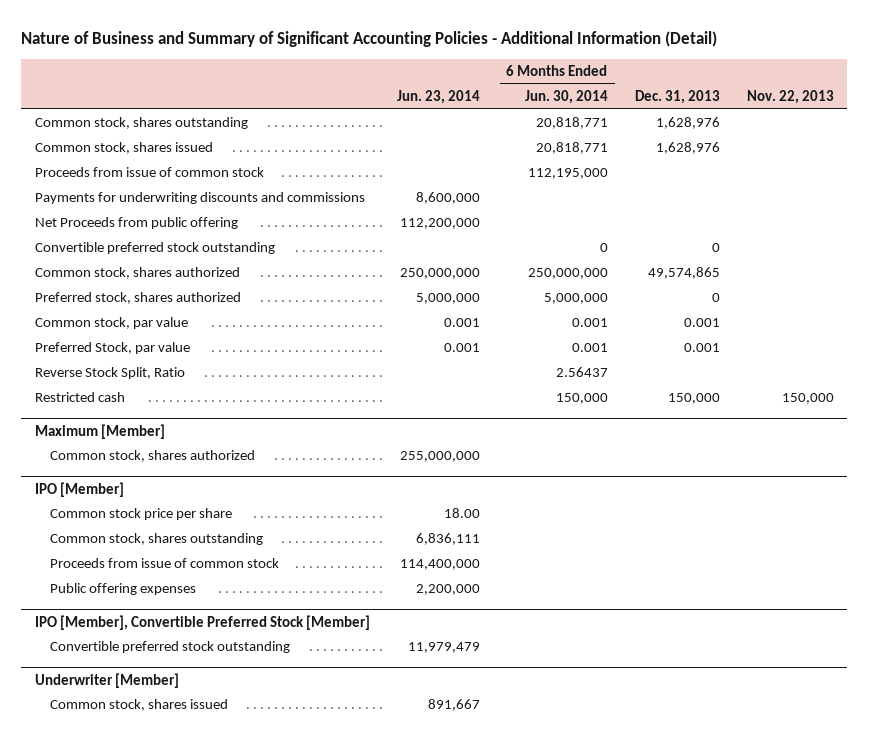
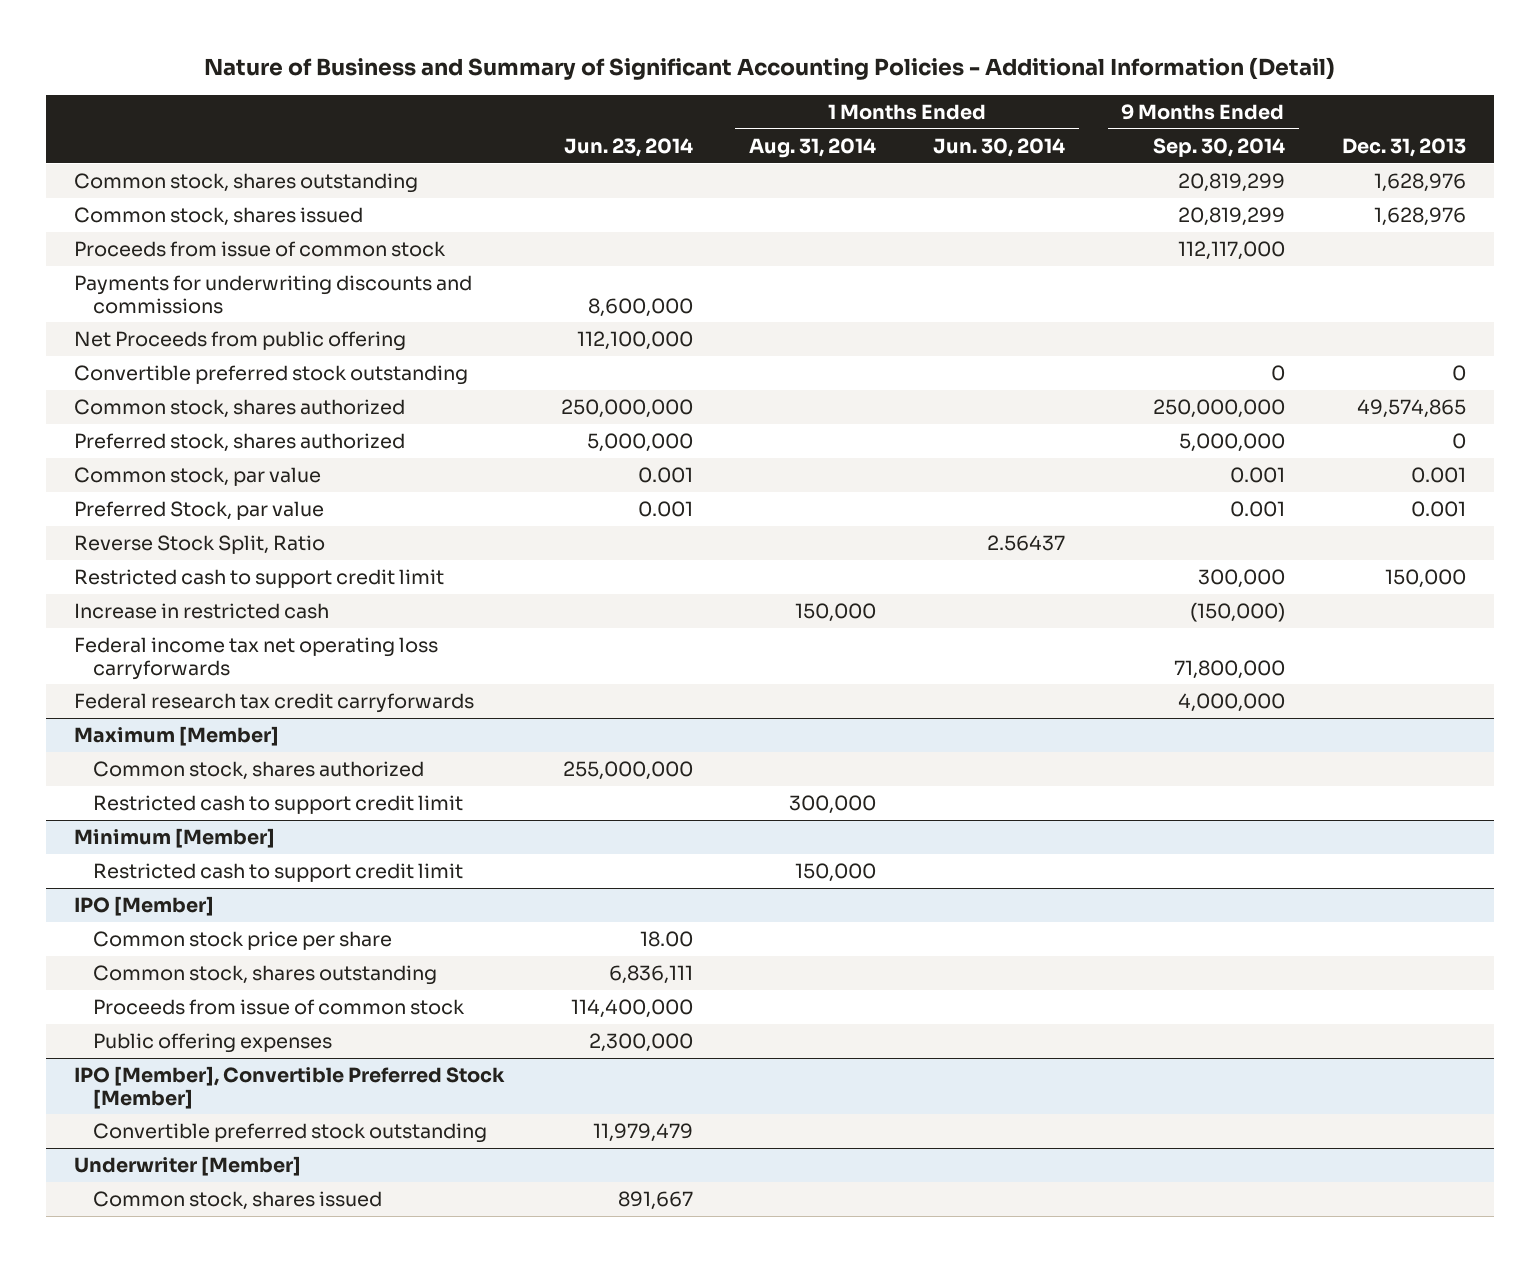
- | Jun. 23, 2014 | 6 Months Ended Jun. 30, 2014 | Dec. 31, 2013 | Nov. 22, 2013
+ | Jun. 23, 2014 | 1 Months Ended Aug. 31, 2014 | 1 Months Ended Jun. 30, 2014 | 9 Months Ended Sep. 30, 2014 | Dec. 31, 2013
- Net Proceeds from public offering | 112,200,000 | | |
+ Net Proceeds from public offering | 112,100,000 | | | |
- Restricted cash | | 150,000 | 150,000 | 150,000
+ Restricted cash to support credit limit | | | | 300,000 | 150,000
+ Increase in restricted cash | | 150,000 | | (150,000) |
+ Federal income tax net operating loss carryforwards | | | | 71,800,000 |
+ Federal research tax credit carryforwards | | | | 4,000,000 |
@ Maximum [Member]
+ Restricted cash to support credit limit | | 300,000 | | |
+ Minimum [Member]
+ Restricted cash to support credit limit | | 150,000 | | |
@ IPO [Member]
- Public offering expenses | 2,200,000 | | |
+ Public offering expenses | 2,300,000 | | | |

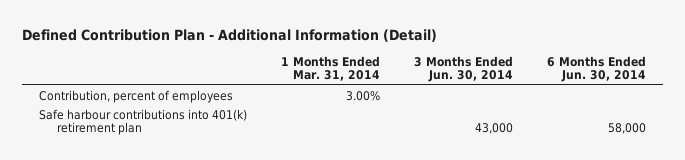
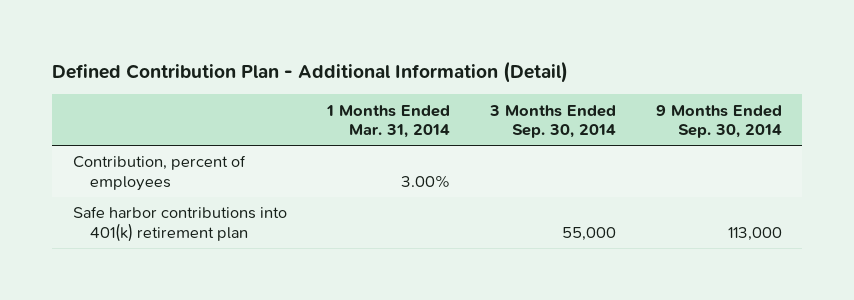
- | 1 Months Ended Mar. 31, 2014 | 3 Months Ended Jun. 30, 2014 | 6 Months Ended Jun. 30, 2014
+ | 1 Months Ended Mar. 31, 2014 | 3 Months Ended Sep. 30, 2014 | 9 Months Ended Sep. 30, 2014
- Safe harbour contributions into 401(k) retirement plan | | 43,000 | 58,000
+ Safe harbor contributions into 401(k) retirement plan | | 55,000 | 113,000

